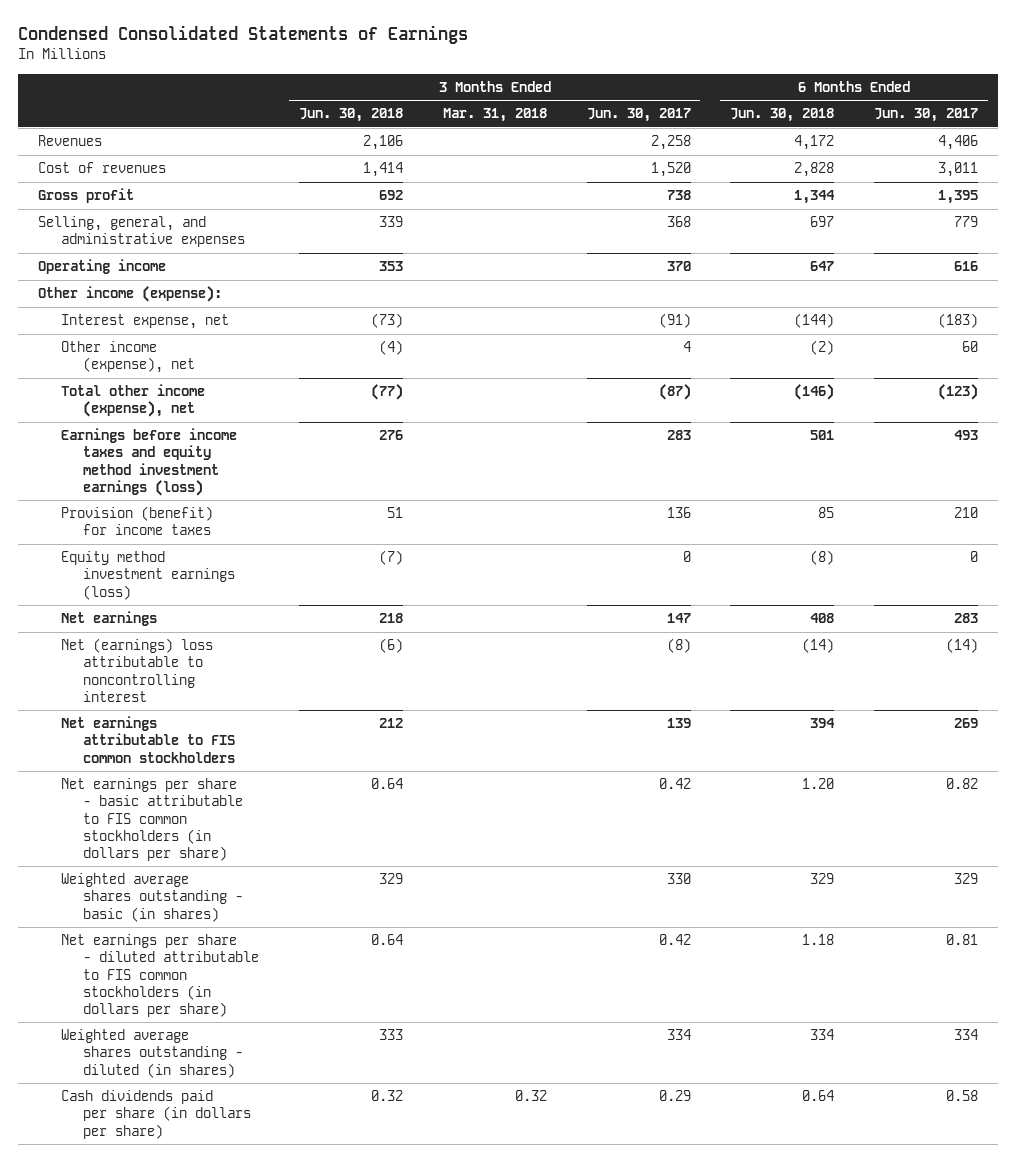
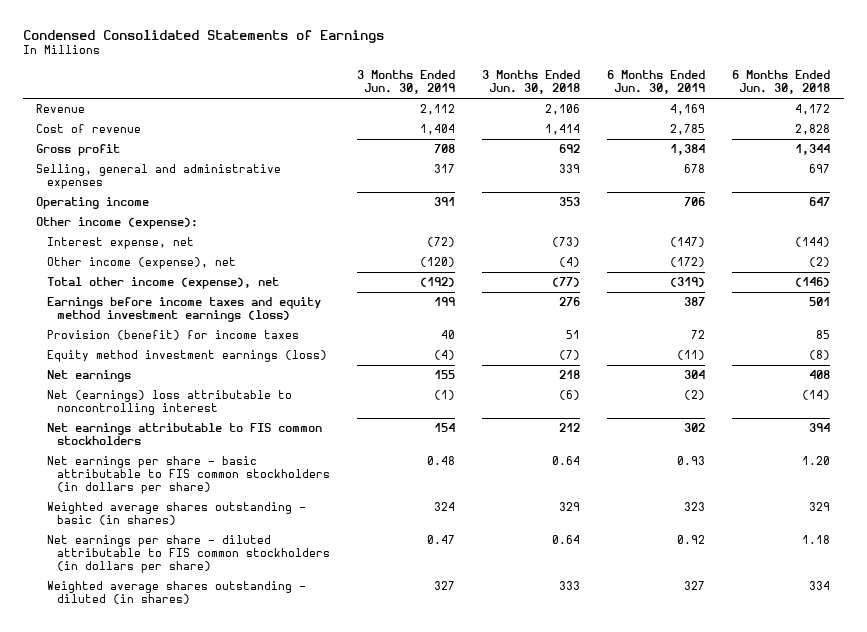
- | 3 Months Ended Jun. 30, 2018 | 3 Months Ended Mar. 31, 2018 | 3 Months Ended Jun. 30, 2017 | 6 Months Ended Jun. 30, 2018 | 6 Months Ended Jun. 30, 2017
+ | 3 Months Ended Jun. 30, 2019 | 3 Months Ended Jun. 30, 2018 | 6 Months Ended Jun. 30, 2019 | 6 Months Ended Jun. 30, 2018
- Revenues | 2,106 | | 2,258 | 4,172 | 4,406
- Cost of revenues | 1,414 | | 1,520 | 2,828 | 3,011
+ Revenue | 2,112 | 2,106 | 4,169 | 4,172
+ Cost of revenue | 1,404 | 1,414 | 2,785 | 2,828
- Selling, general, and administrative expenses | 339 | | 368 | 697 | 779
+ Selling, general and administrative expenses | 317 | 339 | 678 | 697
- Cash dividends paid per share (in dollars per share) | 0.32 | 0.32 | 0.29 | 0.64 | 0.58

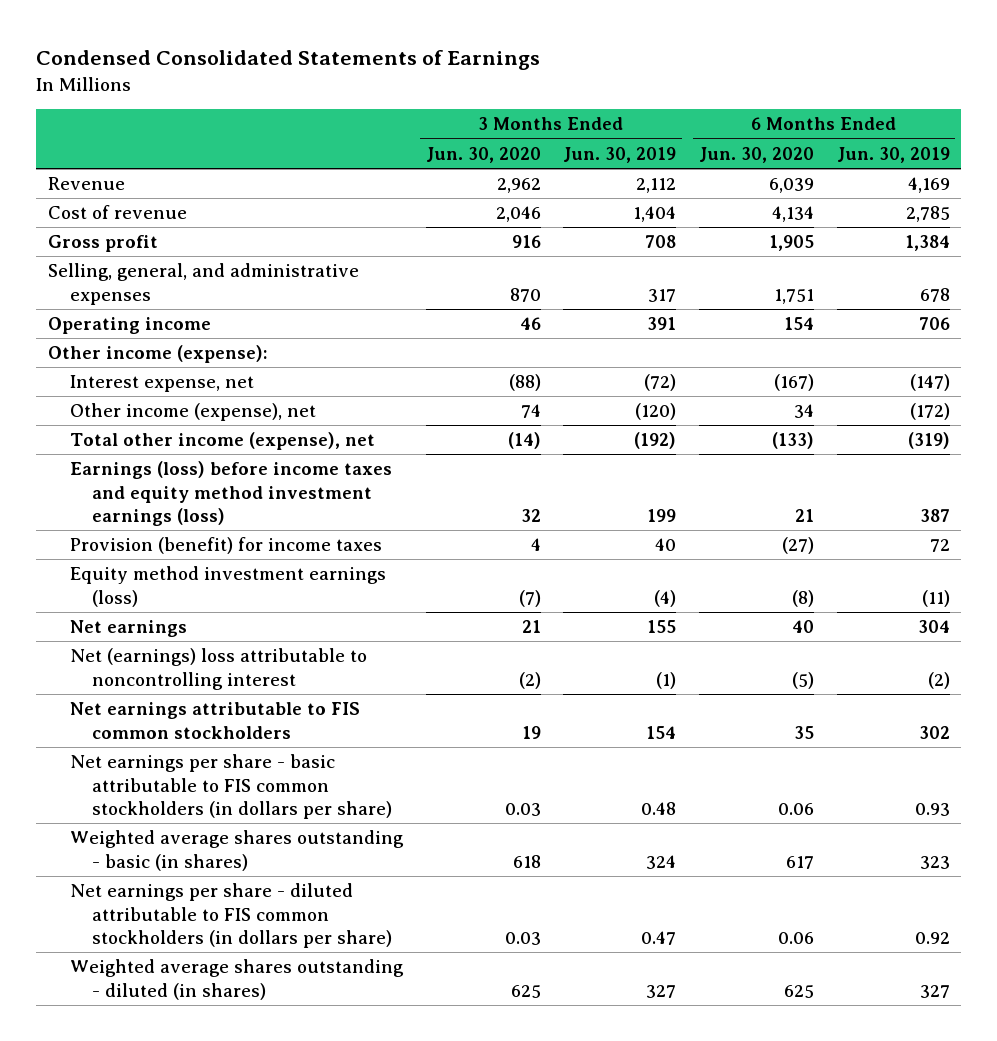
- | 3 Months Ended Jun. 30, 2019 | 3 Months Ended Jun. 30, 2018 | 6 Months Ended Jun. 30, 2019 | 6 Months Ended Jun. 30, 2018
+ | 3 Months Ended Jun. 30, 2020 | 3 Months Ended Jun. 30, 2019 | 6 Months Ended Jun. 30, 2020 | 6 Months Ended Jun. 30, 2019
- Selling, general and administrative expenses | 317 | 339 | 678 | 697
+ Selling, general, and administrative expenses | 870 | 317 | 1,751 | 678
- Earnings before income taxes and equity method investment earnings (loss) | 199 | 276 | 387 | 501
+ Earnings (loss) before income taxes and equity method investment earnings (loss) | 32 | 199 | 21 | 387

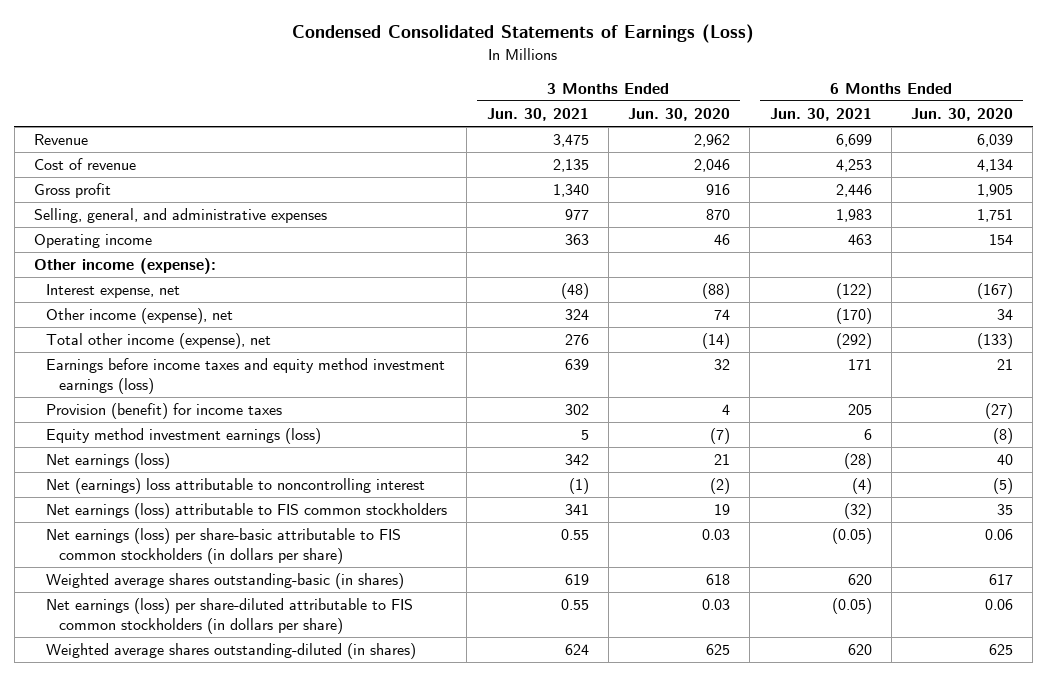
- Condensed Consolidated Statements of Earnings
+ Condensed Consolidated Statements of Earnings (Loss)
- | 3 Months Ended Jun. 30, 2020 | 3 Months Ended Jun. 30, 2019 | 6 Months Ended Jun. 30, 2020 | 6 Months Ended Jun. 30, 2019
+ | 3 Months Ended Jun. 30, 2021 | 3 Months Ended Jun. 30, 2020 | 6 Months Ended Jun. 30, 2021 | 6 Months Ended Jun. 30, 2020
- Earnings (loss) before income taxes and equity method investment earnings (loss) | 32 | 199 | 21 | 387
+ Earnings before income taxes and equity method investment earnings (loss) | 639 | 32 | 171 | 21
- Net earnings | 21 | 155 | 40 | 304
+ Net earnings (loss) | 342 | 21 | (28) | 40
- Net earnings attributable to FIS common stockholders | 19 | 154 | 35 | 302
- Net earnings per share - basic attributable to FIS common stockholders (in dollars per share) | 0.03 | 0.48 | 0.06 | 0.93
- Weighted average shares outstanding - basic (in shares) | 618 | 324 | 617 | 323
- Net earnings per share - diluted attributable to FIS common stockholders (in dollars per share) | 0.03 | 0.47 | 0.06 | 0.92
- Weighted average shares outstanding - diluted (in shares) | 625 | 327 | 625 | 327
+ Net earnings (loss) attributable to FIS common stockholders | 341 | 19 | (32) | 35
+ Net earnings (loss) per share-basic attributable to FIS common stockholders (in dollars per share) | 0.55 | 0.03 | (0.05) | 0.06
+ Weighted average shares outstanding-basic (in shares) | 619 | 618 | 620 | 617
+ Net earnings (loss) per share-diluted attributable to FIS common stockholders (in dollars per share) | 0.55 | 0.03 | (0.05) | 0.06
+ Weighted average shares outstanding-diluted (in shares) | 624 | 625 | 620 | 625

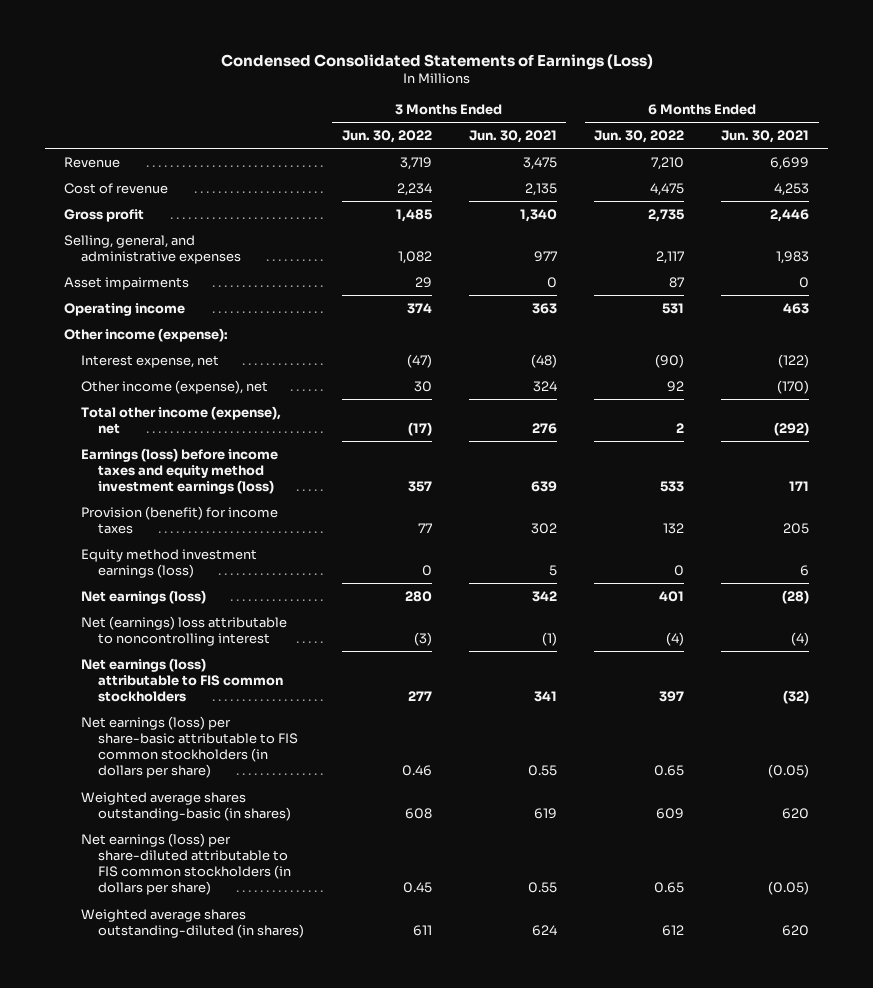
- | 3 Months Ended Jun. 30, 2021 | 3 Months Ended Jun. 30, 2020 | 6 Months Ended Jun. 30, 2021 | 6 Months Ended Jun. 30, 2020
+ | 3 Months Ended Jun. 30, 2022 | 3 Months Ended Jun. 30, 2021 | 6 Months Ended Jun. 30, 2022 | 6 Months Ended Jun. 30, 2021
+ Asset impairments | 29 | 0 | 87 | 0
- Earnings before income taxes and equity method investment earnings (loss) | 639 | 32 | 171 | 21
+ Earnings (loss) before income taxes and equity method investment earnings (loss) | 357 | 639 | 533 | 171

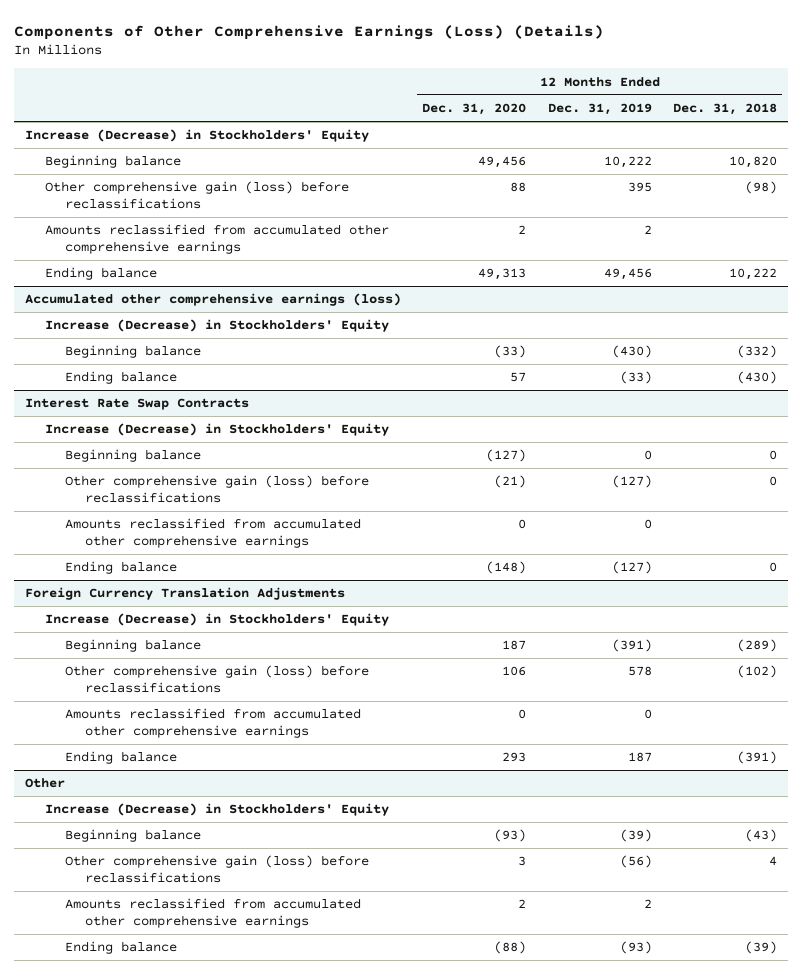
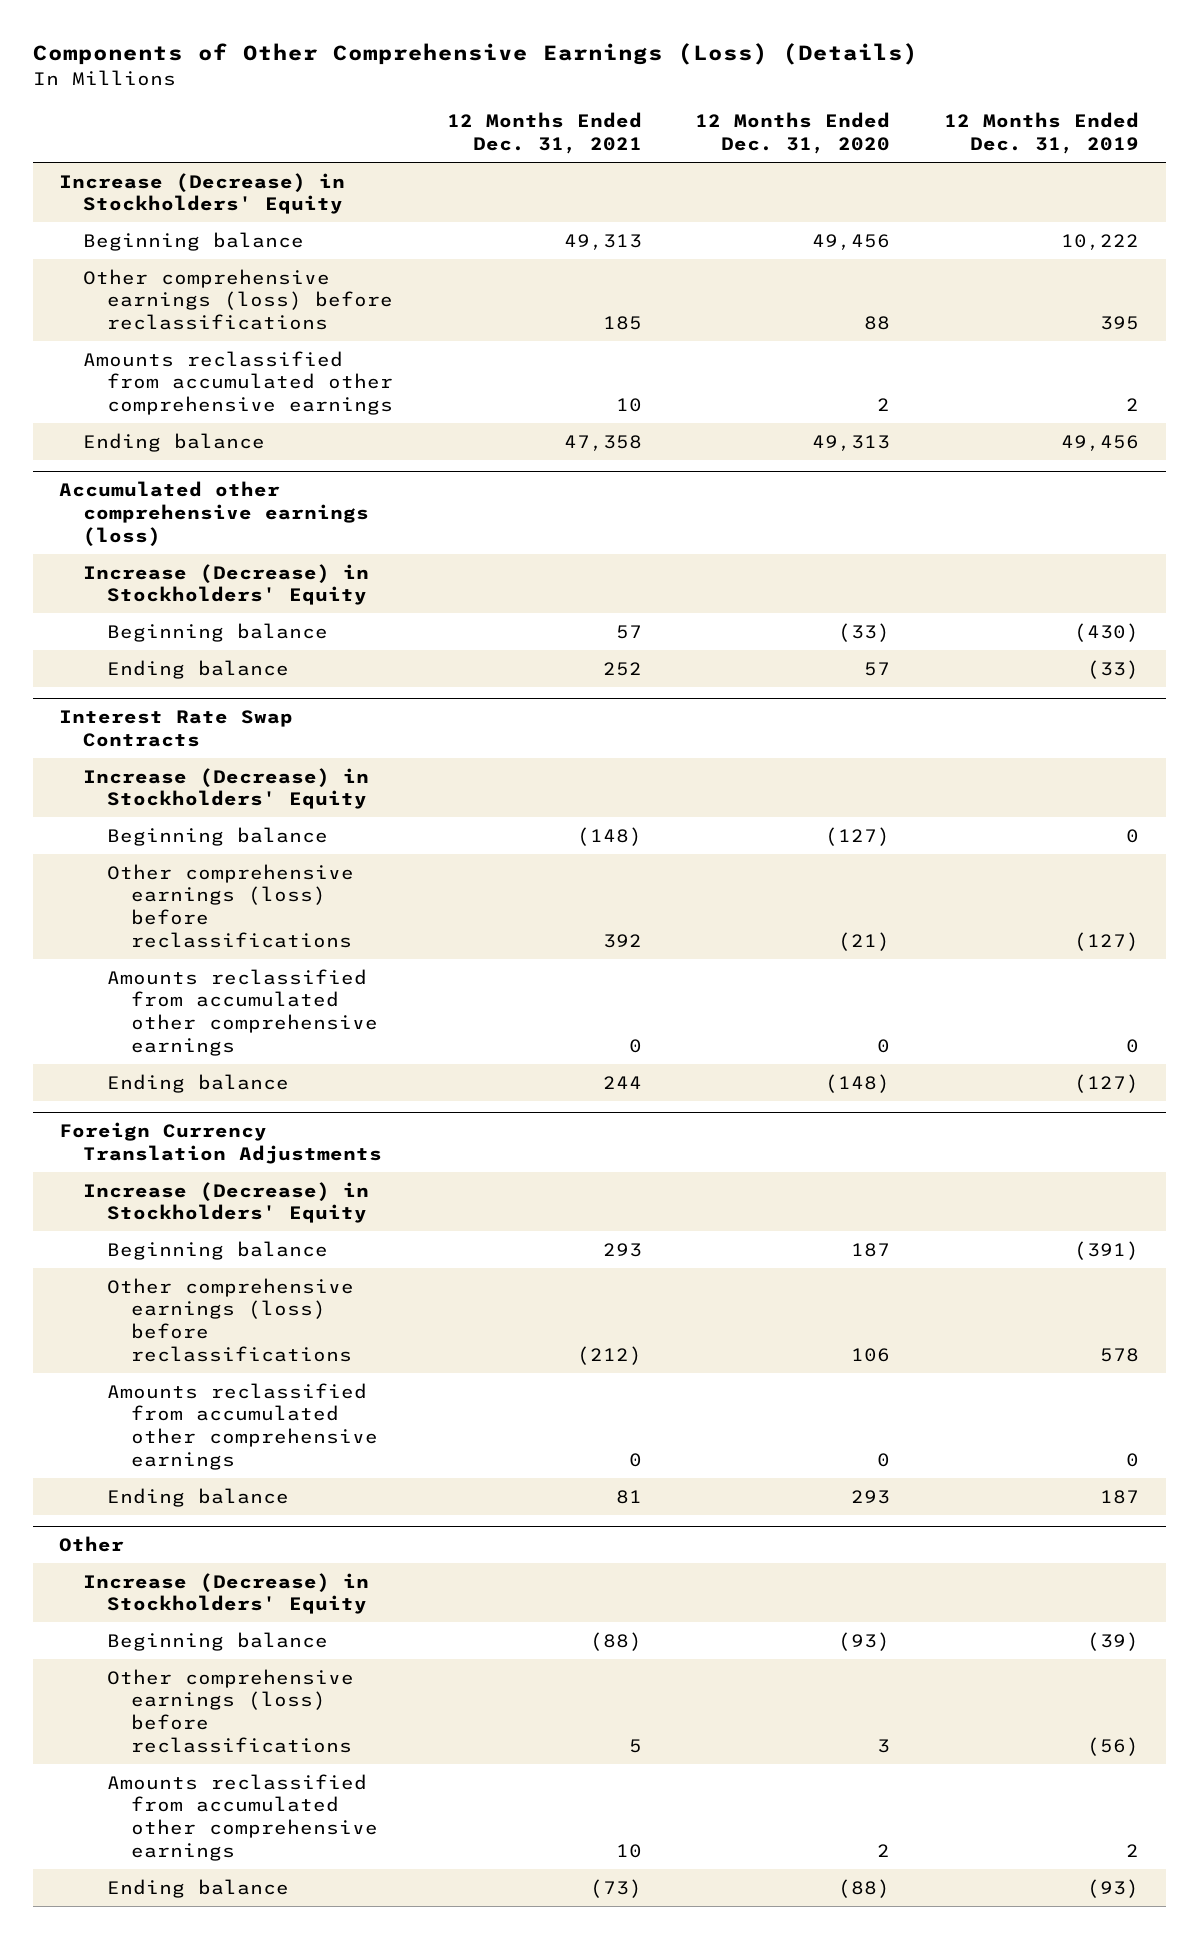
- | 12 Months Ended Dec. 31, 2020 | 12 Months Ended Dec. 31, 2019 | 12 Months Ended Dec. 31, 2018
+ | 12 Months Ended Dec. 31, 2021 | 12 Months Ended Dec. 31, 2020 | 12 Months Ended Dec. 31, 2019
- Other comprehensive gain (loss) before reclassifications | 88 | 395 | (98)
+ Other comprehensive earnings (loss) before reclassifications | 185 | 88 | 395
@ Interest Rate Swap Contracts
- Other comprehensive gain (loss) before reclassifications | (21) | (127) | 0
+ Other comprehensive earnings (loss) before reclassifications | 392 | (21) | (127)
@ Foreign Currency Translation Adjustments
- Other comprehensive gain (loss) before reclassifications | 106 | 578 | (102)
+ Other comprehensive earnings (loss) before reclassifications | (212) | 106 | 578
@ Other
- Other comprehensive gain (loss) before reclassifications | 3 | (56) | 4
+ Other comprehensive earnings (loss) before reclassifications | 5 | 3 | (56)

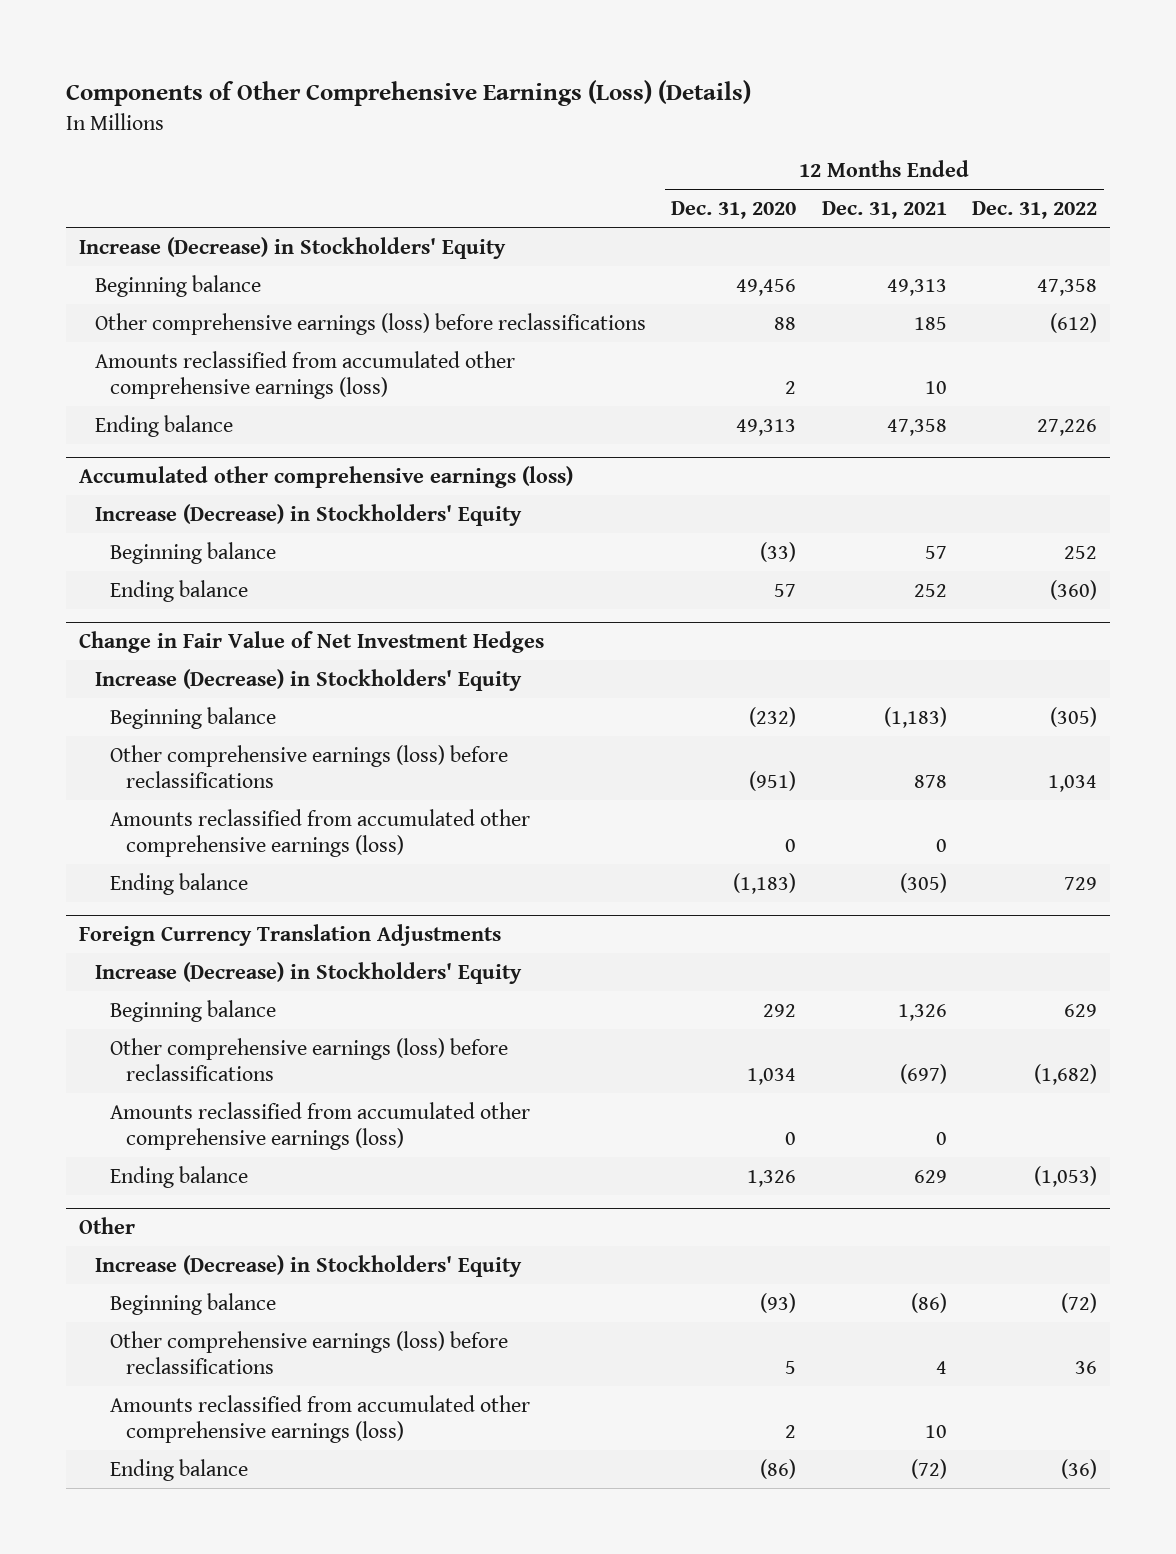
- | 12 Months Ended Dec. 31, 2021 | 12 Months Ended Dec. 31, 2020 | 12 Months Ended Dec. 31, 2019
+ | 12 Months Ended Dec. 31, 2020 | 12 Months Ended Dec. 31, 2021 | 12 Months Ended Dec. 31, 2022
- Amounts reclassified from accumulated other comprehensive earnings | 10 | 2 | 2
+ Amounts reclassified from accumulated other comprehensive earnings (loss) | 2 | 10 |
- Interest Rate Swap Contracts
+ Change in Fair Value of Net Investment Hedges
- Beginning balance | (148) | (127) | 0
- Other comprehensive earnings (loss) before reclassifications | 392 | (21) | (127)
- Amounts reclassified from accumulated other comprehensive earnings | 0 | 0 | 0
- Ending balance | 244 | (148) | (127)
+ Beginning balance | (232) | (1,183) | (305)
+ Other comprehensive earnings (loss) before reclassifications | (951) | 878 | 1,034
+ Amounts reclassified from accumulated other comprehensive earnings (loss) | 0 | 0 |
+ Ending balance | (1,183) | (305) | 729
@ Foreign Currency Translation Adjustments
- Beginning balance | 293 | 187 | (391)
- Other comprehensive earnings (loss) before reclassifications | (212) | 106 | 578
- Amounts reclassified from accumulated other comprehensive earnings | 0 | 0 | 0
- Ending balance | 81 | 293 | 187
+ Beginning balance | 292 | 1,326 | 629
+ Other comprehensive earnings (loss) before reclassifications | 1,034 | (697) | (1,682)
+ Amounts reclassified from accumulated other comprehensive earnings (loss) | 0 | 0 |
+ Ending balance | 1,326 | 629 | (1,053)
@ Other
- Beginning balance | (88) | (93) | (39)
- Other comprehensive earnings (loss) before reclassifications | 5 | 3 | (56)
- Amounts reclassified from accumulated other comprehensive earnings | 10 | 2 | 2
- Ending balance | (73) | (88) | (93)
+ Beginning balance | (93) | (86) | (72)
+ Other comprehensive earnings (loss) before reclassifications | 5 | 4 | 36
+ Amounts reclassified from accumulated other comprehensive earnings (loss) | 2 | 10 |
+ Ending balance | (86) | (72) | (36)

